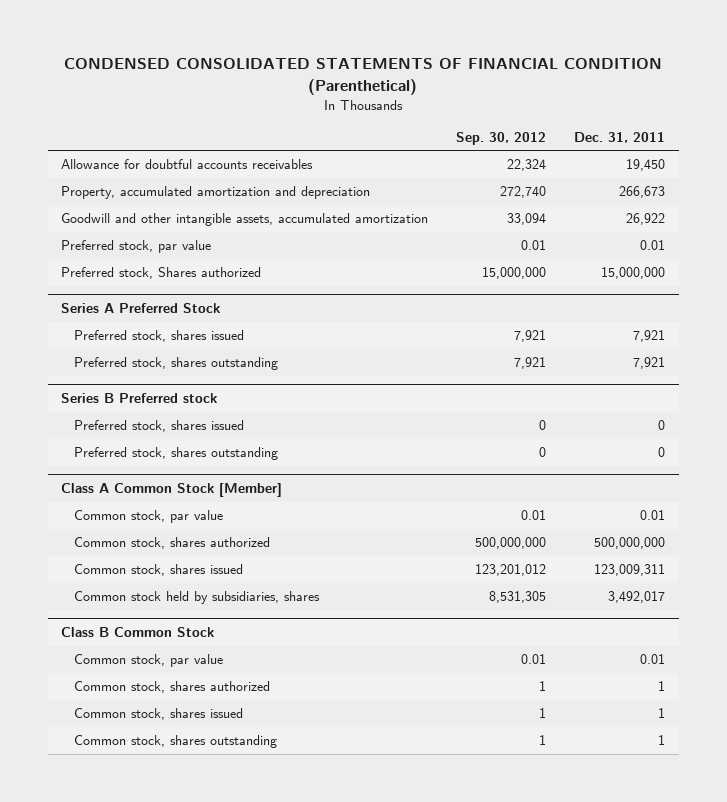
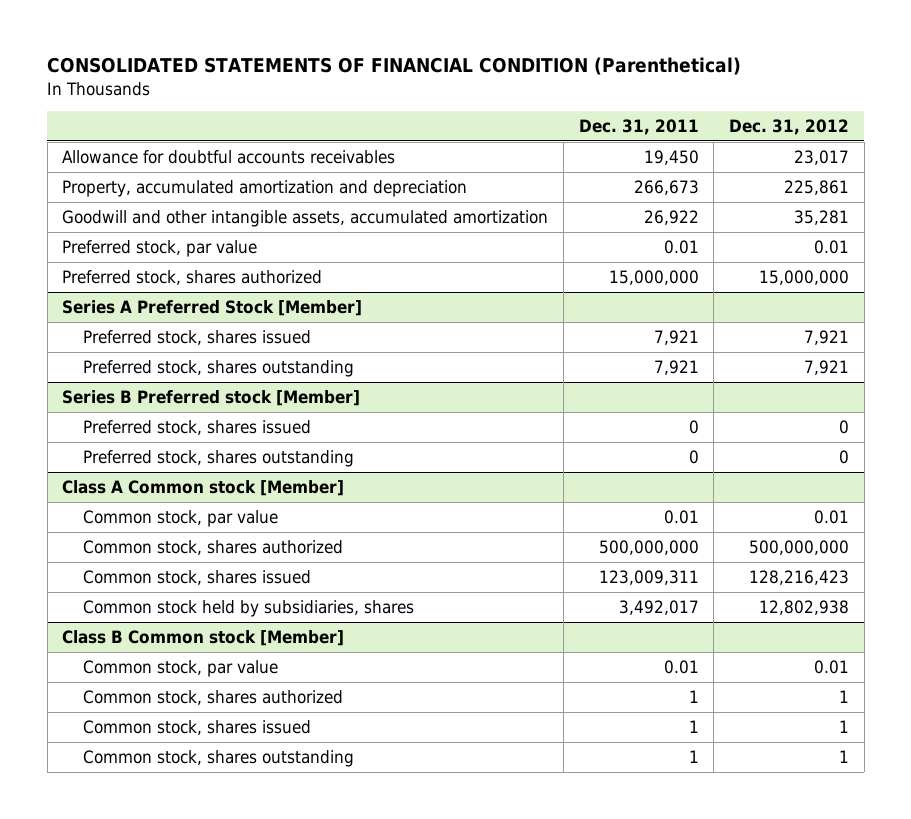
- CONDENSED CONSOLIDATED STATEMENTS OF FINANCIAL CONDITION (Parenthetical)
+ CONSOLIDATED STATEMENTS OF FINANCIAL CONDITION (Parenthetical)
- | Sep. 30, 2012 | Dec. 31, 2011
+ | Dec. 31, 2011 | Dec. 31, 2012
- Preferred stock, Shares authorized | 15,000,000 | 15,000,000
- Series A Preferred Stock
+ Preferred stock, shares authorized | 15,000,000 | 15,000,000
+ Series A Preferred Stock [Member]
- Series B Preferred stock
+ Series B Preferred stock [Member]
- Class A Common Stock [Member]
+ Class A Common stock [Member]
- Class B Common Stock
+ Class B Common stock [Member]

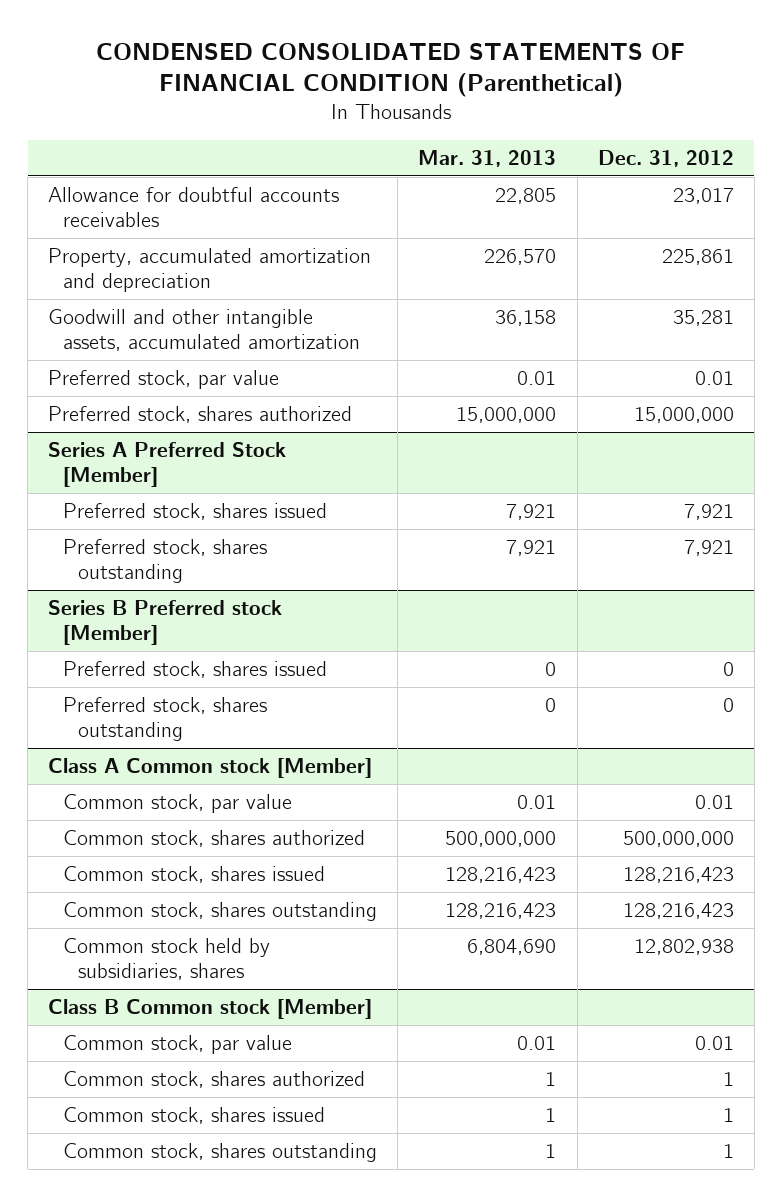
- CONSOLIDATED STATEMENTS OF FINANCIAL CONDITION (Parenthetical)
+ CONDENSED CONSOLIDATED STATEMENTS OF FINANCIAL CONDITION (Parenthetical)
- | Dec. 31, 2011 | Dec. 31, 2012
+ | Mar. 31, 2013 | Dec. 31, 2012
@ Class A Common stock [Member]
+ Common stock, shares outstanding | 128,216,423 | 128,216,423

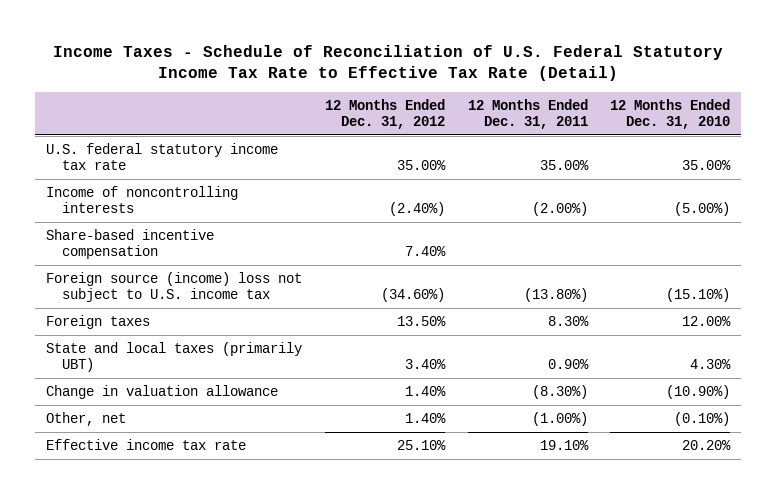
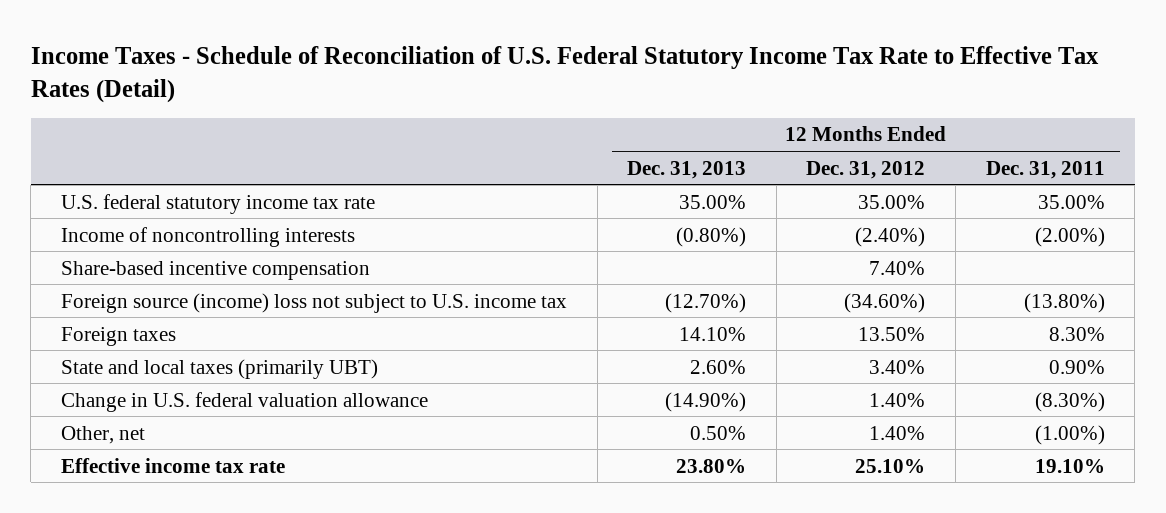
- Income Taxes - Schedule of Reconciliation of U.S. Federal Statutory Income Tax Rate to Effective Tax Rate (Detail)
+ Income Taxes - Schedule of Reconciliation of U.S. Federal Statutory Income Tax Rate to Effective Tax Rates (Detail)
- | 12 Months Ended Dec. 31, 2012 | 12 Months Ended Dec. 31, 2011 | 12 Months Ended Dec. 31, 2010
+ | 12 Months Ended Dec. 31, 2013 | 12 Months Ended Dec. 31, 2012 | 12 Months Ended Dec. 31, 2011
- Change in valuation allowance | 1.40% | (8.30%) | (10.90%)
+ Change in U.S. federal valuation allowance | (14.90%) | 1.40% | (8.30%)

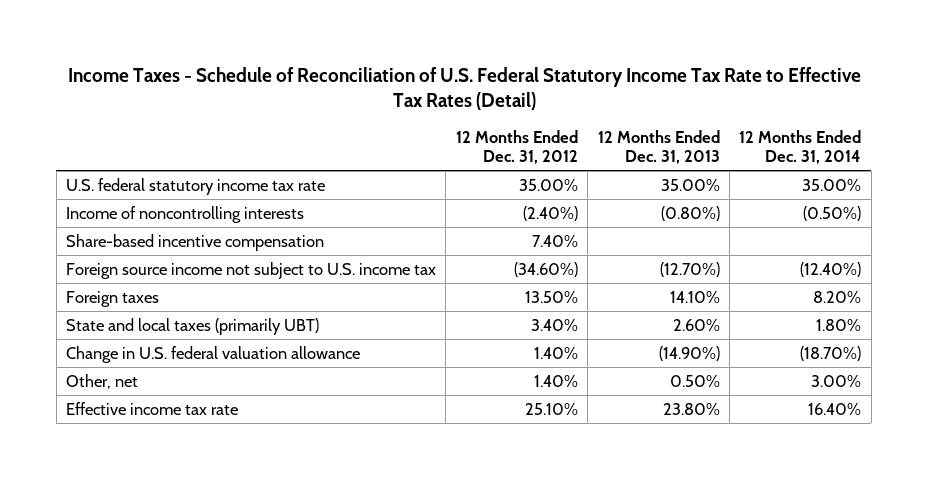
- | 12 Months Ended Dec. 31, 2013 | 12 Months Ended Dec. 31, 2012 | 12 Months Ended Dec. 31, 2011
+ | 12 Months Ended Dec. 31, 2012 | 12 Months Ended Dec. 31, 2013 | 12 Months Ended Dec. 31, 2014
- Foreign source (income) loss not subject to U.S. income tax | (12.70%) | (34.60%) | (13.80%)
+ Foreign source income not subject to U.S. income tax | (34.60%) | (12.70%) | (12.40%)

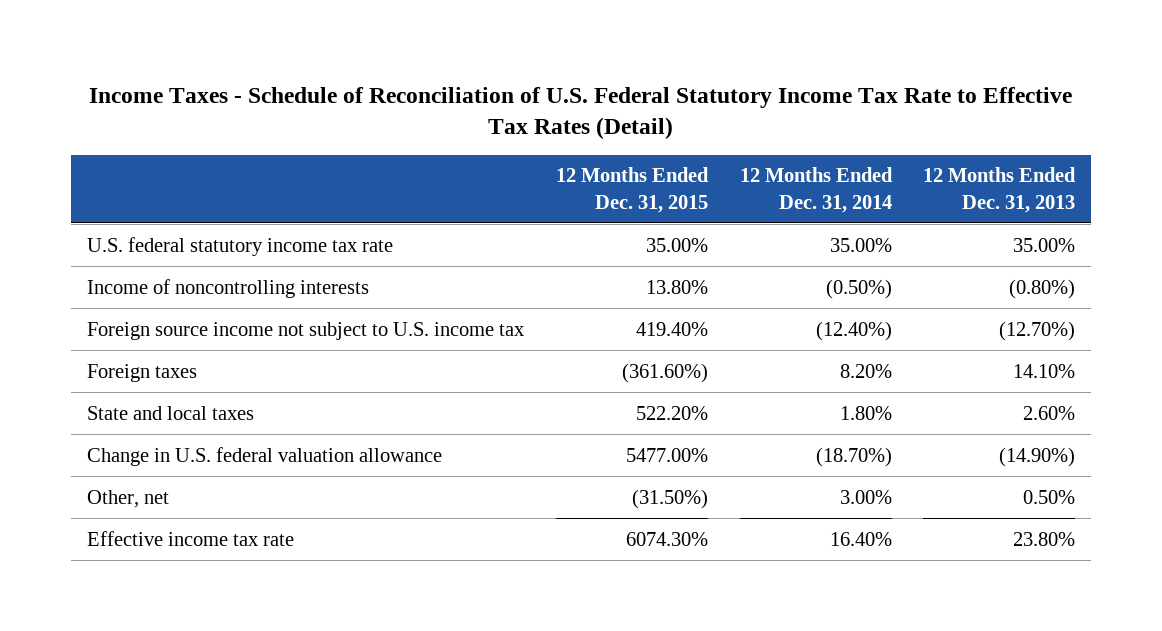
- | 12 Months Ended Dec. 31, 2012 | 12 Months Ended Dec. 31, 2013 | 12 Months Ended Dec. 31, 2014
+ | 12 Months Ended Dec. 31, 2015 | 12 Months Ended Dec. 31, 2014 | 12 Months Ended Dec. 31, 2013
- Share-based incentive compensation | 7.40% | |
- State and local taxes (primarily UBT) | 3.40% | 2.60% | 1.80%
+ State and local taxes | 522.20% | 1.80% | 2.60%

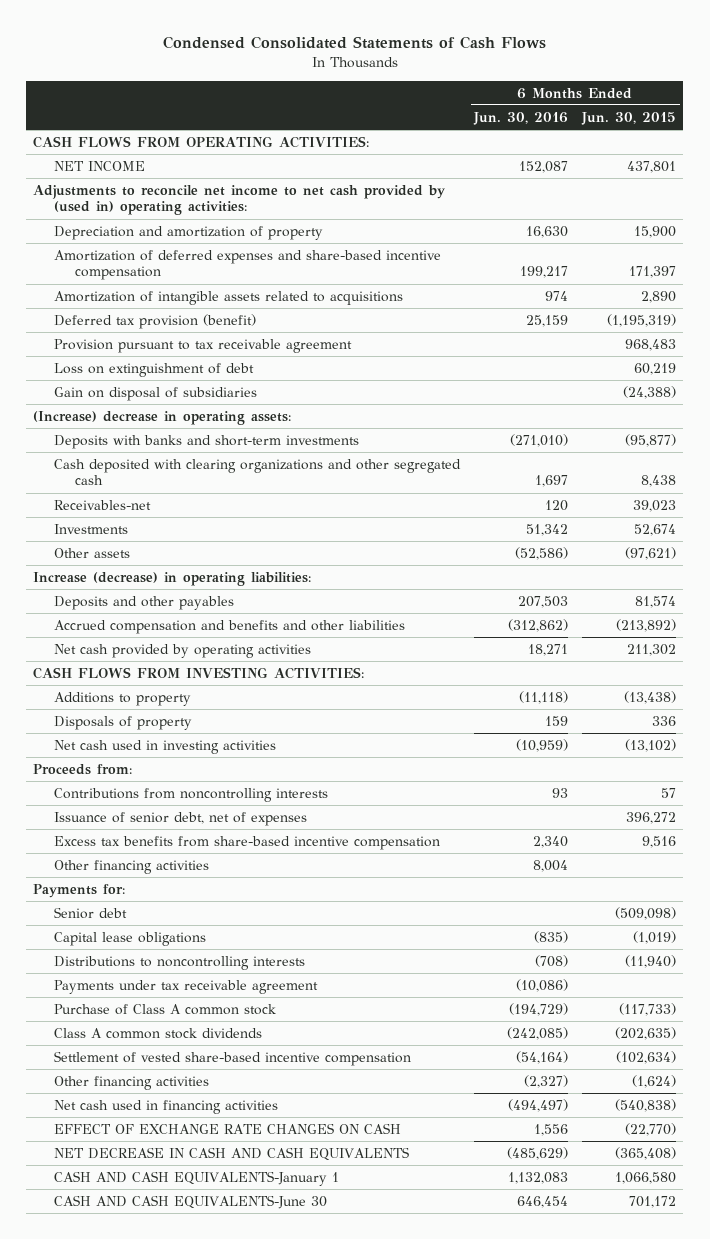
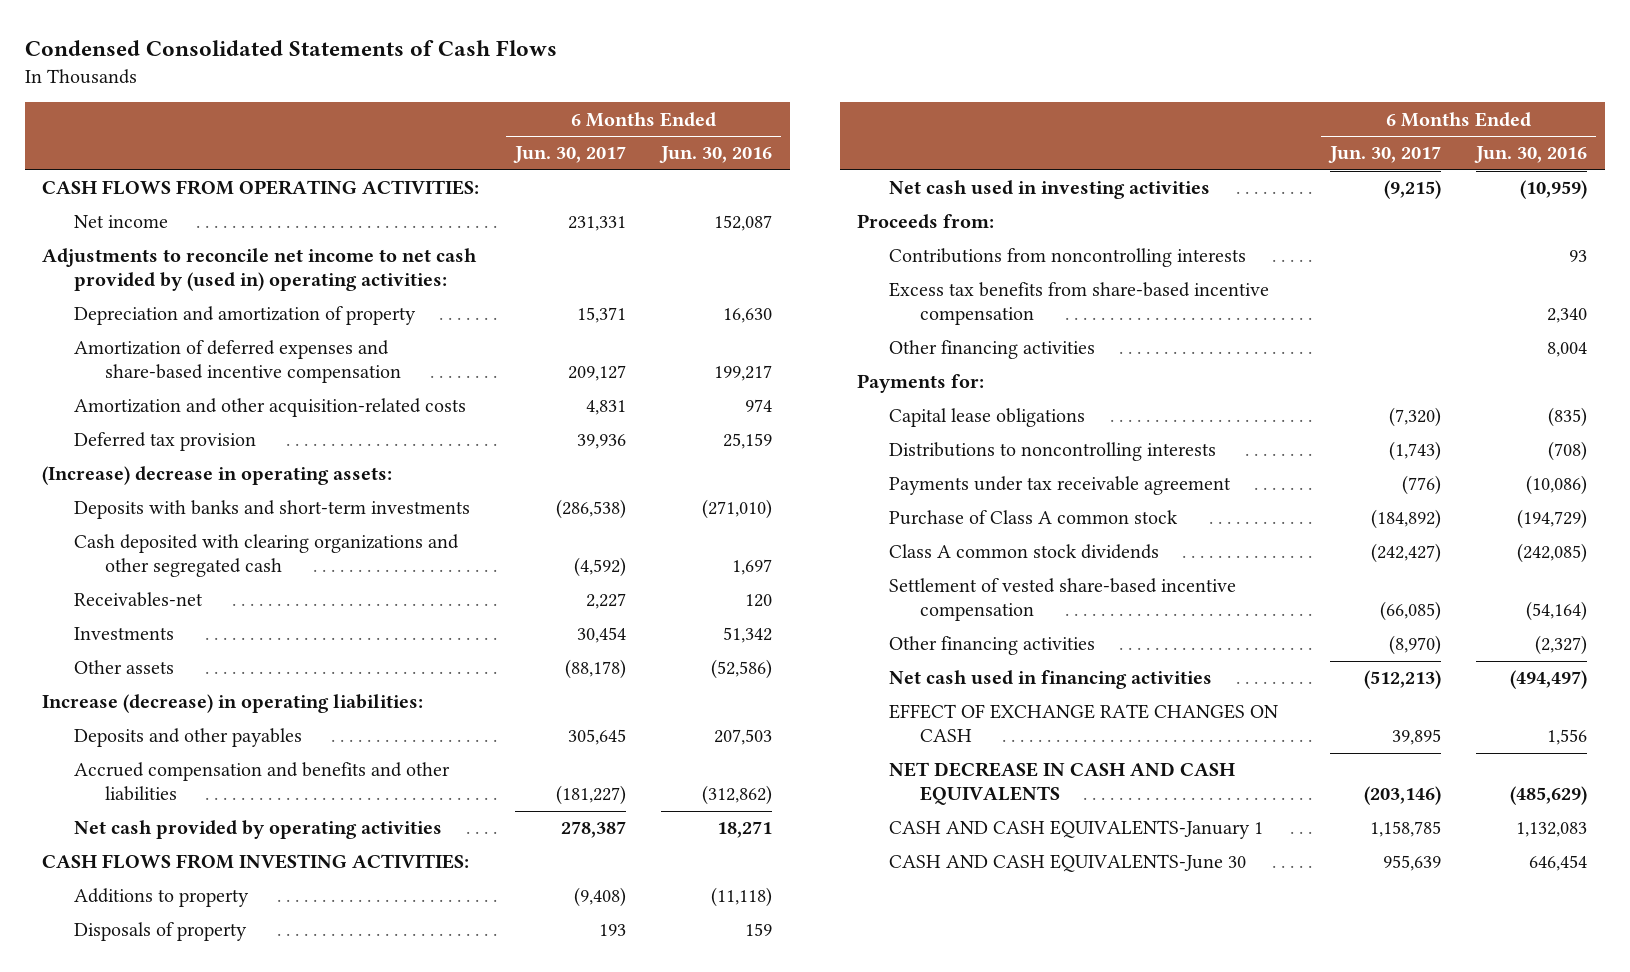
- | 6 Months Ended Jun. 30, 2016 | 6 Months Ended Jun. 30, 2015
+ | 6 Months Ended Jun. 30, 2017 | 6 Months Ended Jun. 30, 2016
- NET INCOME | 152,087 | 437,801
+ Net income | 231,331 | 152,087
- Amortization of intangible assets related to acquisitions | 974 | 2,890
- Deferred tax provision (benefit) | 25,159 | (1,195,319)
- Provision pursuant to tax receivable agreement | | 968,483
- Loss on extinguishment of debt | | 60,219
- Gain on disposal of subsidiaries | | (24,388)
+ Amortization and other acquisition-related costs | 4,831 | 974
+ Deferred tax provision | 39,936 | 25,159
- Issuance of senior debt, net of expenses | | 396,272
- Senior debt | | (509,098)

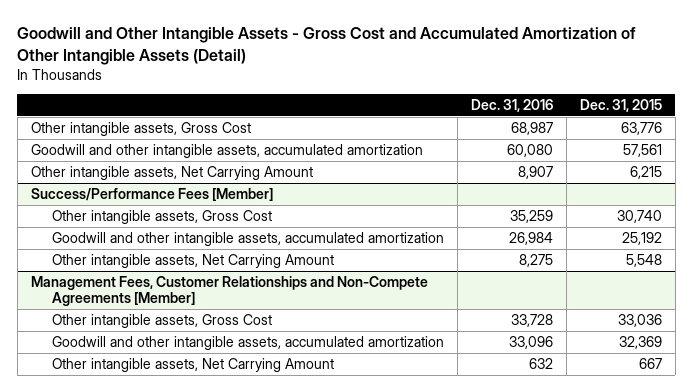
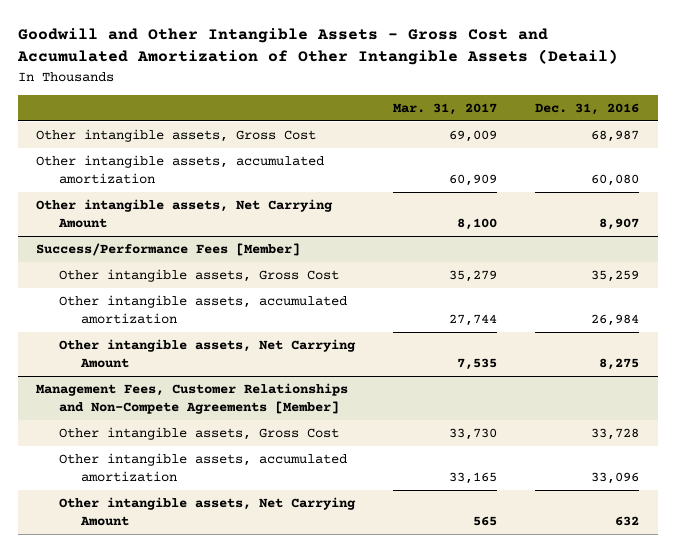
- | Dec. 31, 2016 | Dec. 31, 2015
+ | Mar. 31, 2017 | Dec. 31, 2016
- Goodwill and other intangible assets, accumulated amortization | 60,080 | 57,561
+ Other intangible assets, accumulated amortization | 60,909 | 60,080
@ Success/Performance Fees [Member]
- Goodwill and other intangible assets, accumulated amortization | 26,984 | 25,192
+ Other intangible assets, accumulated amortization | 27,744 | 26,984
@ Management Fees, Customer Relationships and Non-Compete Agreements [Member]
- Goodwill and other intangible assets, accumulated amortization | 33,096 | 32,369
+ Other intangible assets, accumulated amortization | 33,165 | 33,096

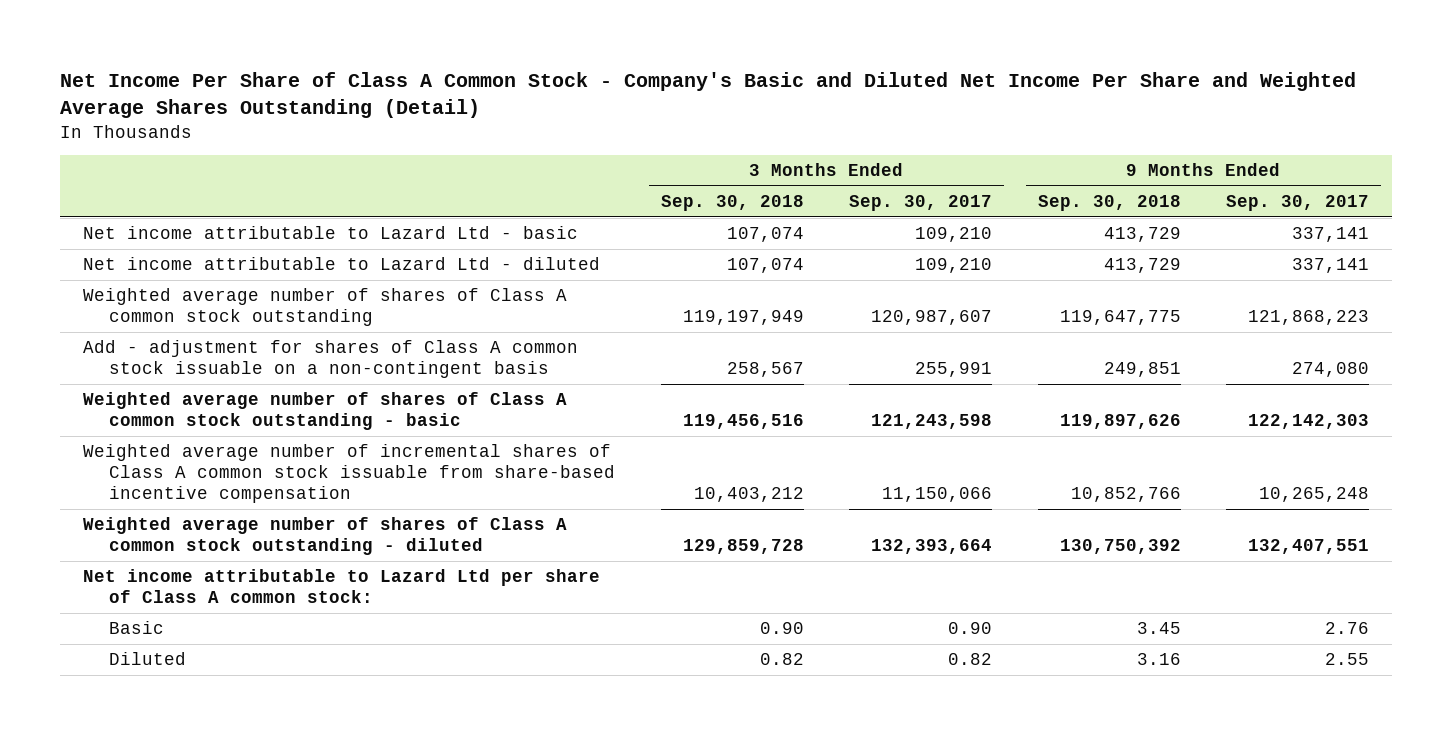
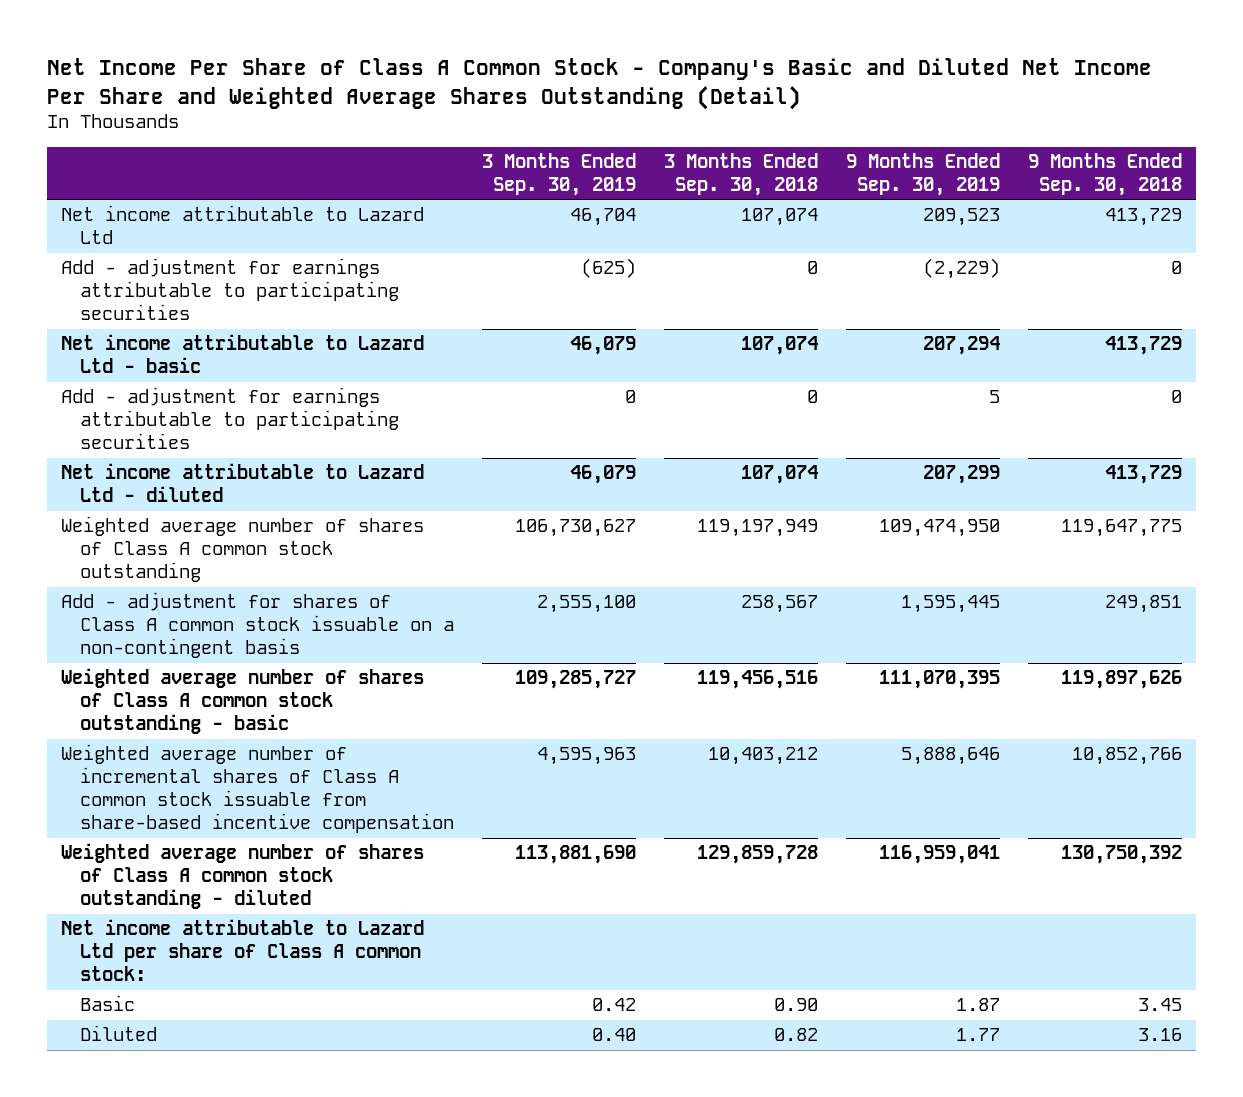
- | 3 Months Ended Sep. 30, 2018 | 3 Months Ended Sep. 30, 2017 | 9 Months Ended Sep. 30, 2018 | 9 Months Ended Sep. 30, 2017
+ | 3 Months Ended Sep. 30, 2019 | 3 Months Ended Sep. 30, 2018 | 9 Months Ended Sep. 30, 2019 | 9 Months Ended Sep. 30, 2018
+ Net income attributable to Lazard Ltd | 46,704 | 107,074 | 209,523 | 413,729
+ Add - adjustment for earnings attributable to participating securities | (625) | 0 | (2,229) | 0
+ Add - adjustment for earnings attributable to participating securities | 0 | 0 | 5 | 0

